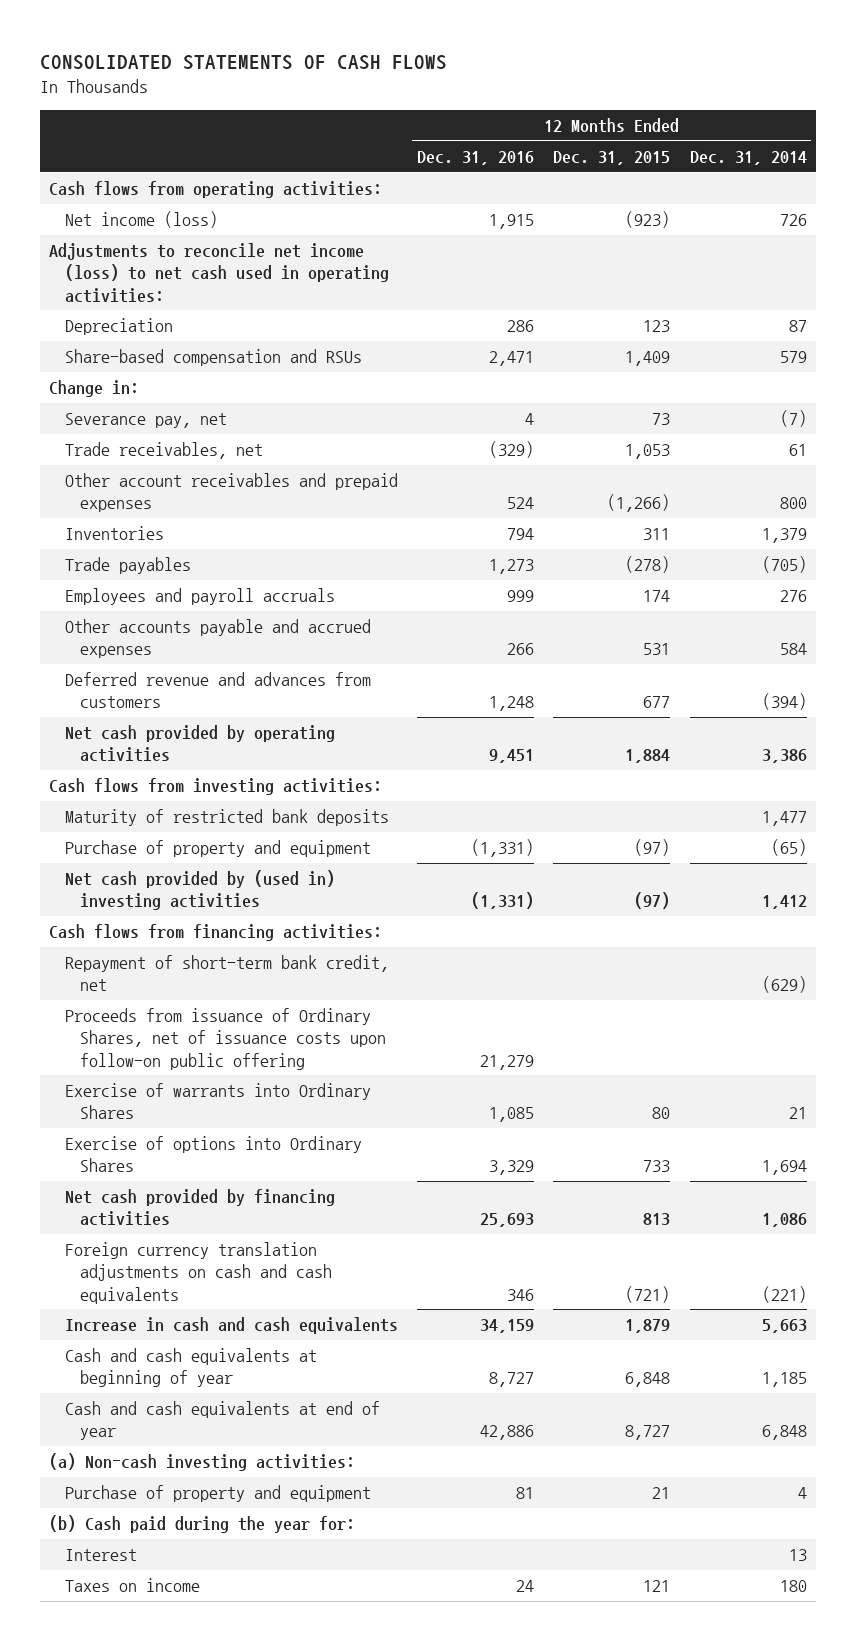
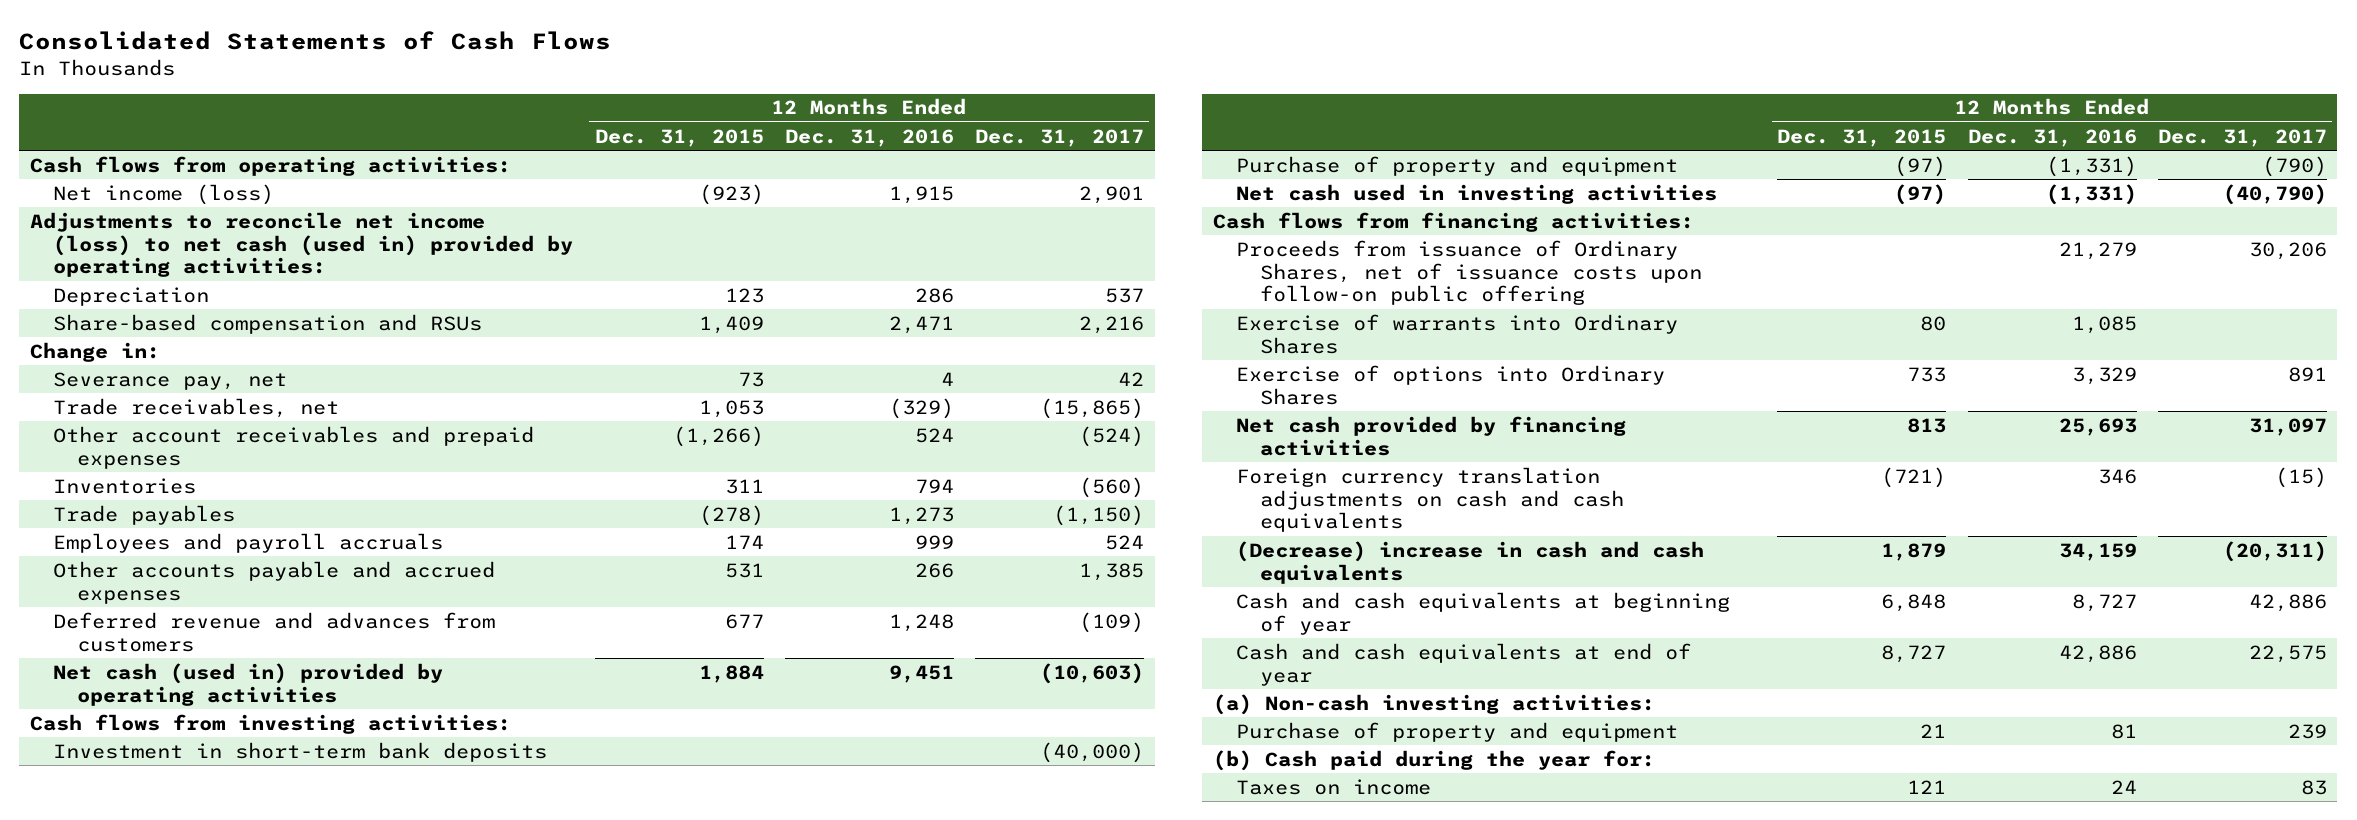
- CONSOLIDATED STATEMENTS OF CASH FLOWS
+ Consolidated Statements of Cash Flows
- | 12 Months Ended Dec. 31, 2016 | 12 Months Ended Dec. 31, 2015 | 12 Months Ended Dec. 31, 2014
+ | 12 Months Ended Dec. 31, 2015 | 12 Months Ended Dec. 31, 2016 | 12 Months Ended Dec. 31, 2017
- Adjustments to reconcile net income (loss) to net cash used in operating activities:
+ Adjustments to reconcile net income (loss) to net cash (used in) provided by operating activities:
- Net cash provided by operating activities | 9,451 | 1,884 | 3,386
+ Net cash (used in) provided by operating activities | 1,884 | 9,451 | (10,603)
- Maturity of restricted bank deposits | | | 1,477
+ Investment in short-term bank deposits | | | (40,000)
- Net cash provided by (used in) investing activities | (1,331) | (97) | 1,412
+ Net cash used in investing activities | (97) | (1,331) | (40,790)
- Repayment of short-term bank credit, net | | | (629)
- Increase in cash and cash equivalents | 34,159 | 1,879 | 5,663
+ (Decrease) increase in cash and cash equivalents | 1,879 | 34,159 | (20,311)
- Interest | | | 13

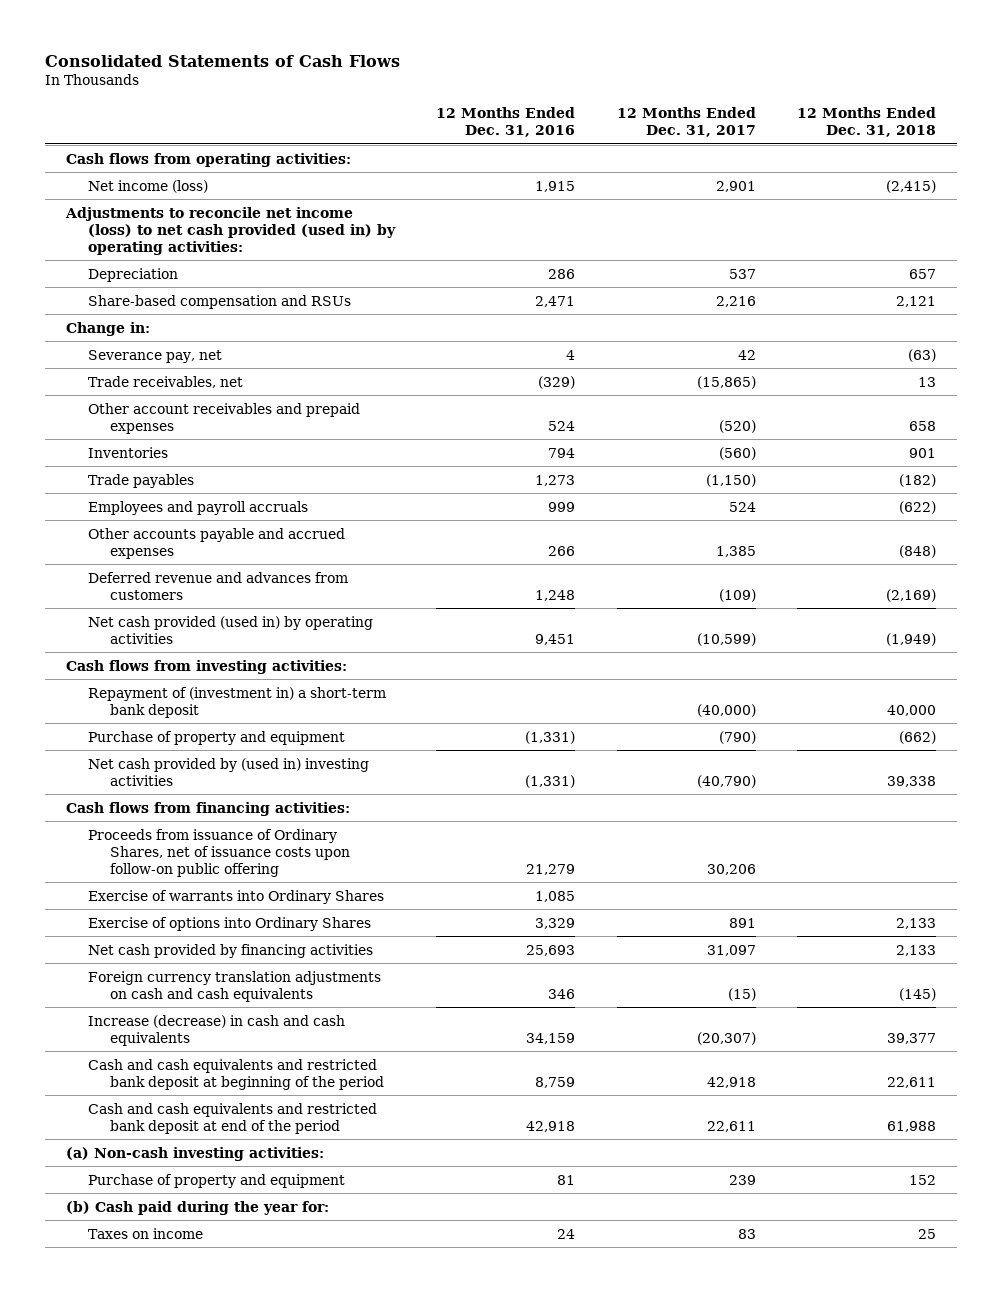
- | 12 Months Ended Dec. 31, 2015 | 12 Months Ended Dec. 31, 2016 | 12 Months Ended Dec. 31, 2017
+ | 12 Months Ended Dec. 31, 2016 | 12 Months Ended Dec. 31, 2017 | 12 Months Ended Dec. 31, 2018
- Adjustments to reconcile net income (loss) to net cash (used in) provided by operating activities:
+ Adjustments to reconcile net income (loss) to net cash provided (used in) by operating activities:
- Other account receivables and prepaid expenses | (1,266) | 524 | (524)
+ Other account receivables and prepaid expenses | 524 | (520) | 658
- Net cash (used in) provided by operating activities | 1,884 | 9,451 | (10,603)
+ Net cash provided (used in) by operating activities | 9,451 | (10,599) | (1,949)
- Investment in short-term bank deposits | | | (40,000)
+ Repayment of (investment in) a short-term bank deposit | | (40,000) | 40,000
- Net cash used in investing activities | (97) | (1,331) | (40,790)
+ Net cash provided by (used in) investing activities | (1,331) | (40,790) | 39,338
- (Decrease) increase in cash and cash equivalents | 1,879 | 34,159 | (20,311)
- Cash and cash equivalents at beginning of year | 6,848 | 8,727 | 42,886
- Cash and cash equivalents at end of year | 8,727 | 42,886 | 22,575
+ Increase (decrease) in cash and cash equivalents | 34,159 | (20,307) | 39,377
+ Cash and cash equivalents and restricted bank deposit at beginning of the period | 8,759 | 42,918 | 22,611
+ Cash and cash equivalents and restricted bank deposit at end of the period | 42,918 | 22,611 | 61,988

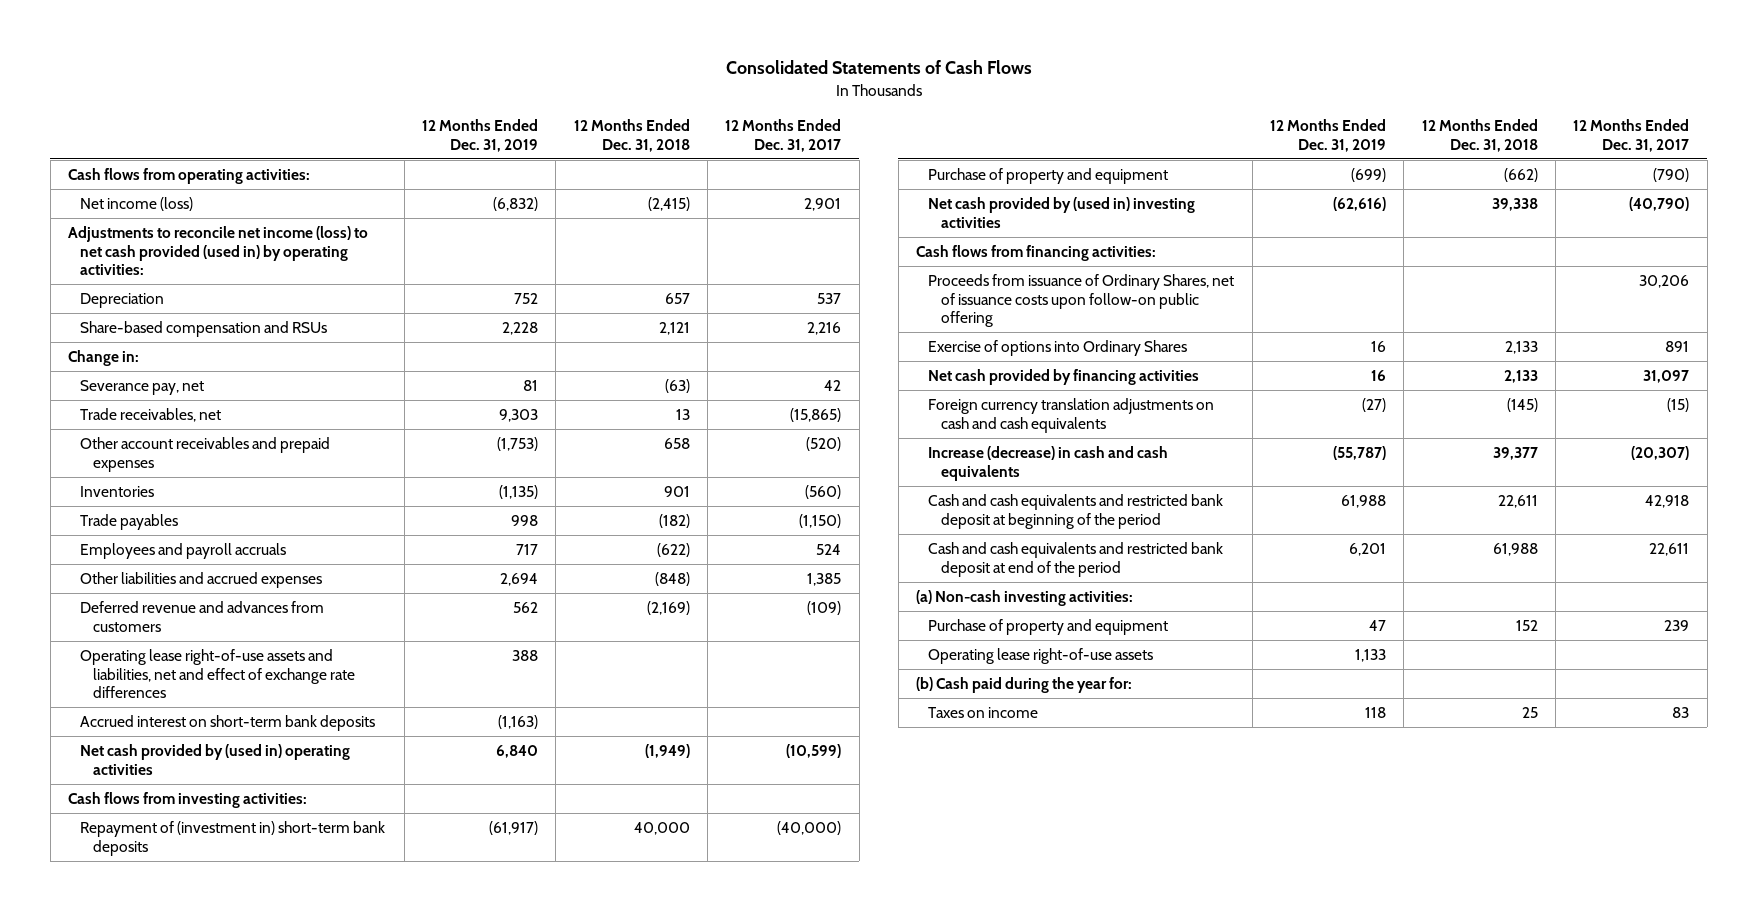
- | 12 Months Ended Dec. 31, 2016 | 12 Months Ended Dec. 31, 2017 | 12 Months Ended Dec. 31, 2018
+ | 12 Months Ended Dec. 31, 2019 | 12 Months Ended Dec. 31, 2018 | 12 Months Ended Dec. 31, 2017
- Other accounts payable and accrued expenses | 266 | 1,385 | (848)
+ Other liabilities and accrued expenses | 2,694 | (848) | 1,385
- Net cash provided (used in) by operating activities | 9,451 | (10,599) | (1,949)
+ Operating lease right-of-use assets and liabilities, net and effect of exchange rate differences | 388 | |
+ Accrued interest on short-term bank deposits | (1,163) | |
+ Net cash provided by (used in) operating activities | 6,840 | (1,949) | (10,599)
- Repayment of (investment in) a short-term bank deposit | | (40,000) | 40,000
+ Repayment of (investment in) short-term bank deposits | (61,917) | 40,000 | (40,000)
- Exercise of warrants into Ordinary Shares | 1,085 | |
+ Operating lease right-of-use assets | 1,133 | |

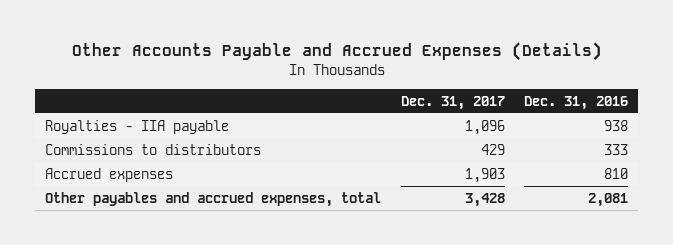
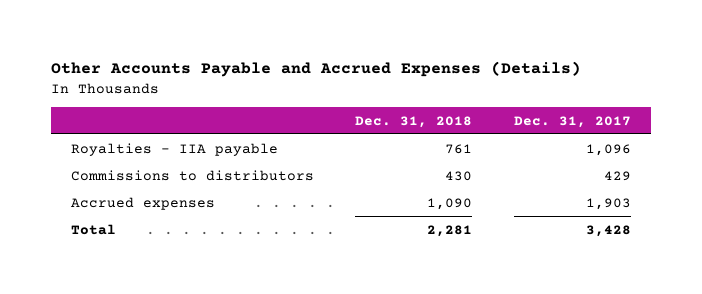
- | Dec. 31, 2017 | Dec. 31, 2016
+ | Dec. 31, 2018 | Dec. 31, 2017
- Other payables and accrued expenses, total | 3,428 | 2,081
+ Total | 2,281 | 3,428

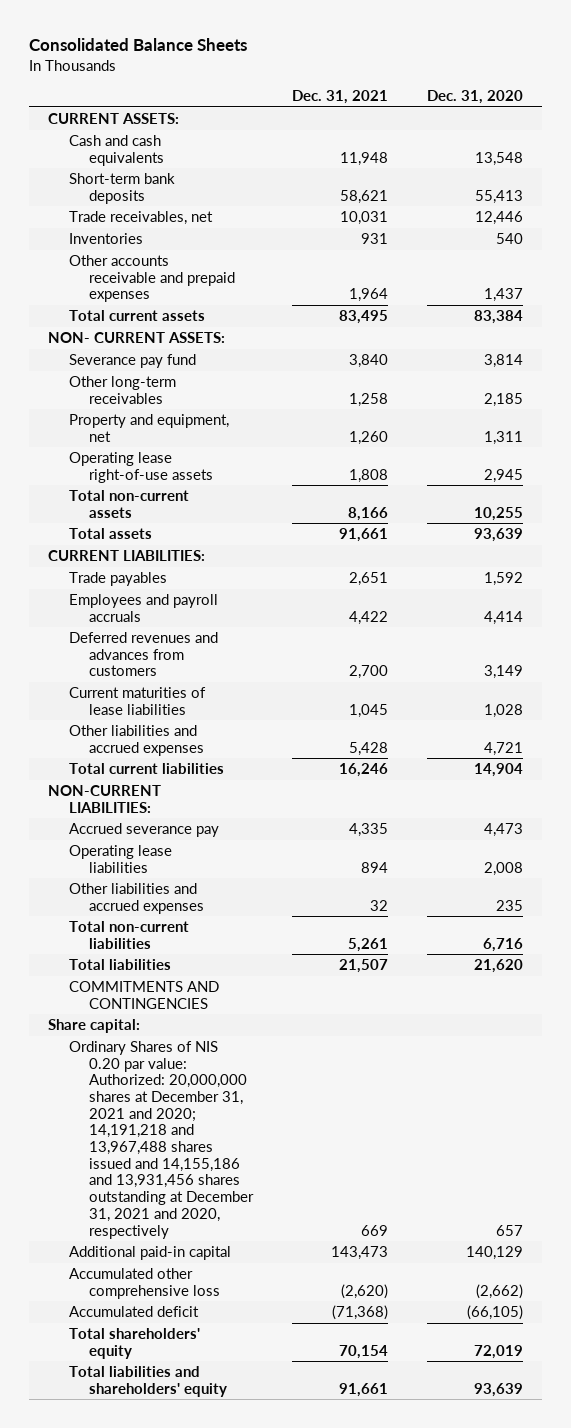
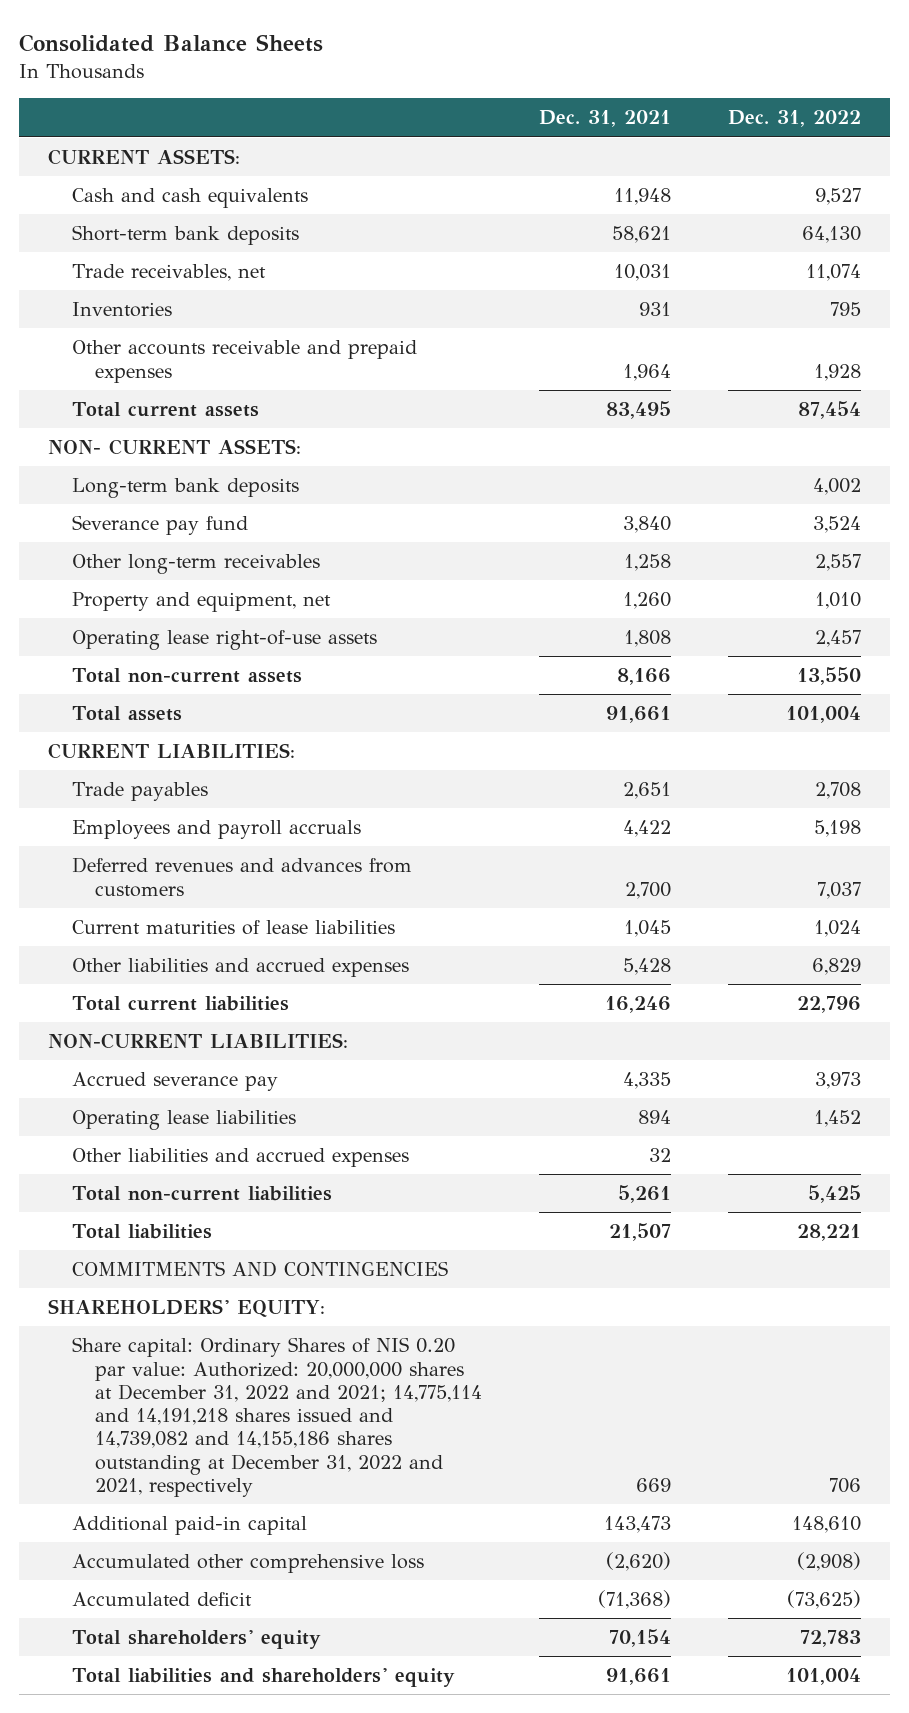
- | Dec. 31, 2021 | Dec. 31, 2020
+ | Dec. 31, 2021 | Dec. 31, 2022
+ Long-term bank deposits | | 4,002
- Share capital:
- Ordinary Shares of NIS 0.20 par value: Authorized: 20,000,000 shares at December 31, 2021 and 2020; 14,191,218 and 13,967,488 shares issued and 14,155,186 and 13,931,456 shares outstanding at December 31, 2021 and 2020, respectively | 669 | 657
+ SHAREHOLDERS' EQUITY:
+ Share capital: Ordinary Shares of NIS 0.20 par value: Authorized: 20,000,000 shares at December 31, 2022 and 2021; 14,775,114 and 14,191,218 shares issued and 14,739,082 and 14,155,186 shares outstanding at December 31, 2022 and 2021, respectively | 669 | 706

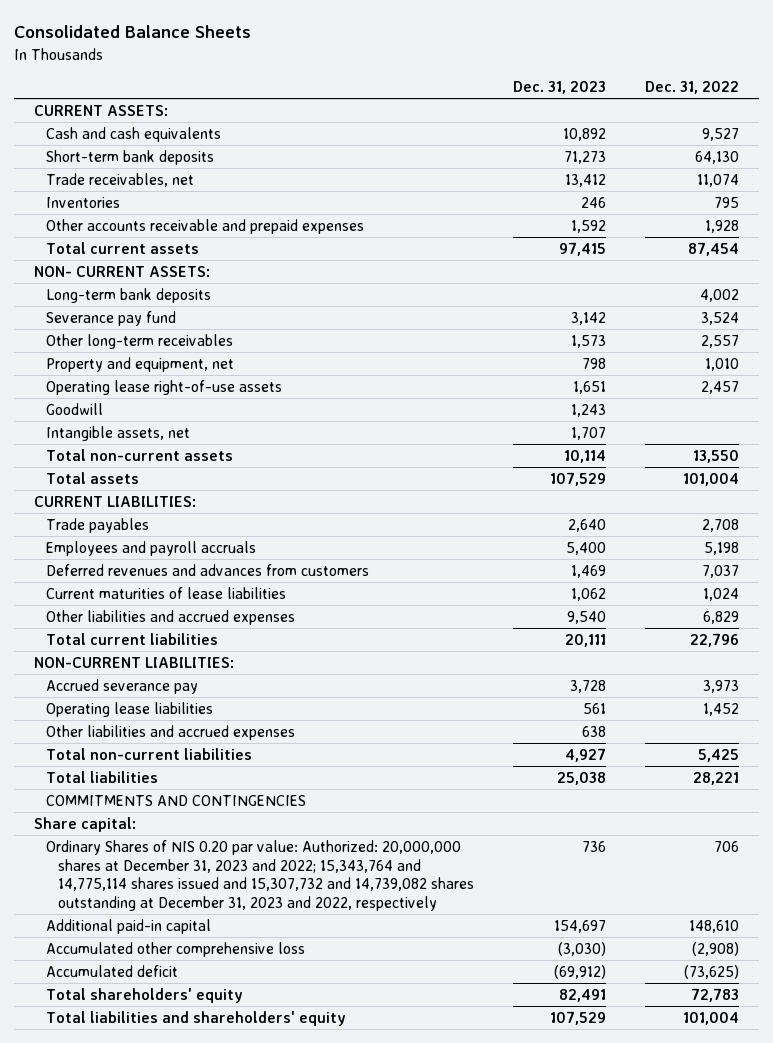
- | Dec. 31, 2021 | Dec. 31, 2022
+ | Dec. 31, 2023 | Dec. 31, 2022
+ Goodwill | 1,243 |
+ Intangible assets, net | 1,707 |
- SHAREHOLDERS' EQUITY:
- Share capital: Ordinary Shares of NIS 0.20 par value: Authorized: 20,000,000 shares at December 31, 2022 and 2021; 14,775,114 and 14,191,218 shares issued and 14,739,082 and 14,155,186 shares outstanding at December 31, 2022 and 2021, respectively | 669 | 706
+ Share capital:
+ Ordinary Shares of NIS 0.20 par value: Authorized: 20,000,000 shares at December 31, 2023 and 2022; 15,343,764 and 14,775,114 shares issued and 15,307,732 and 14,739,082 shares outstanding at December 31, 2023 and 2022, respectively | 736 | 706

